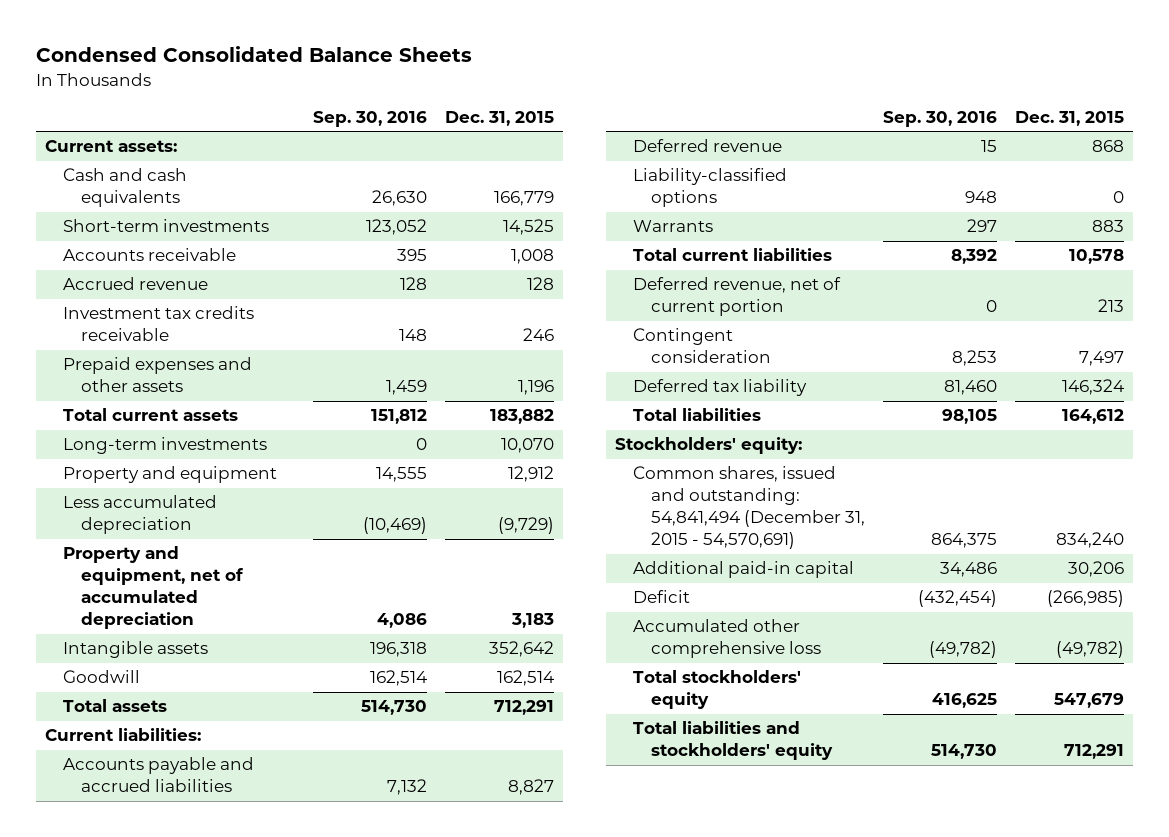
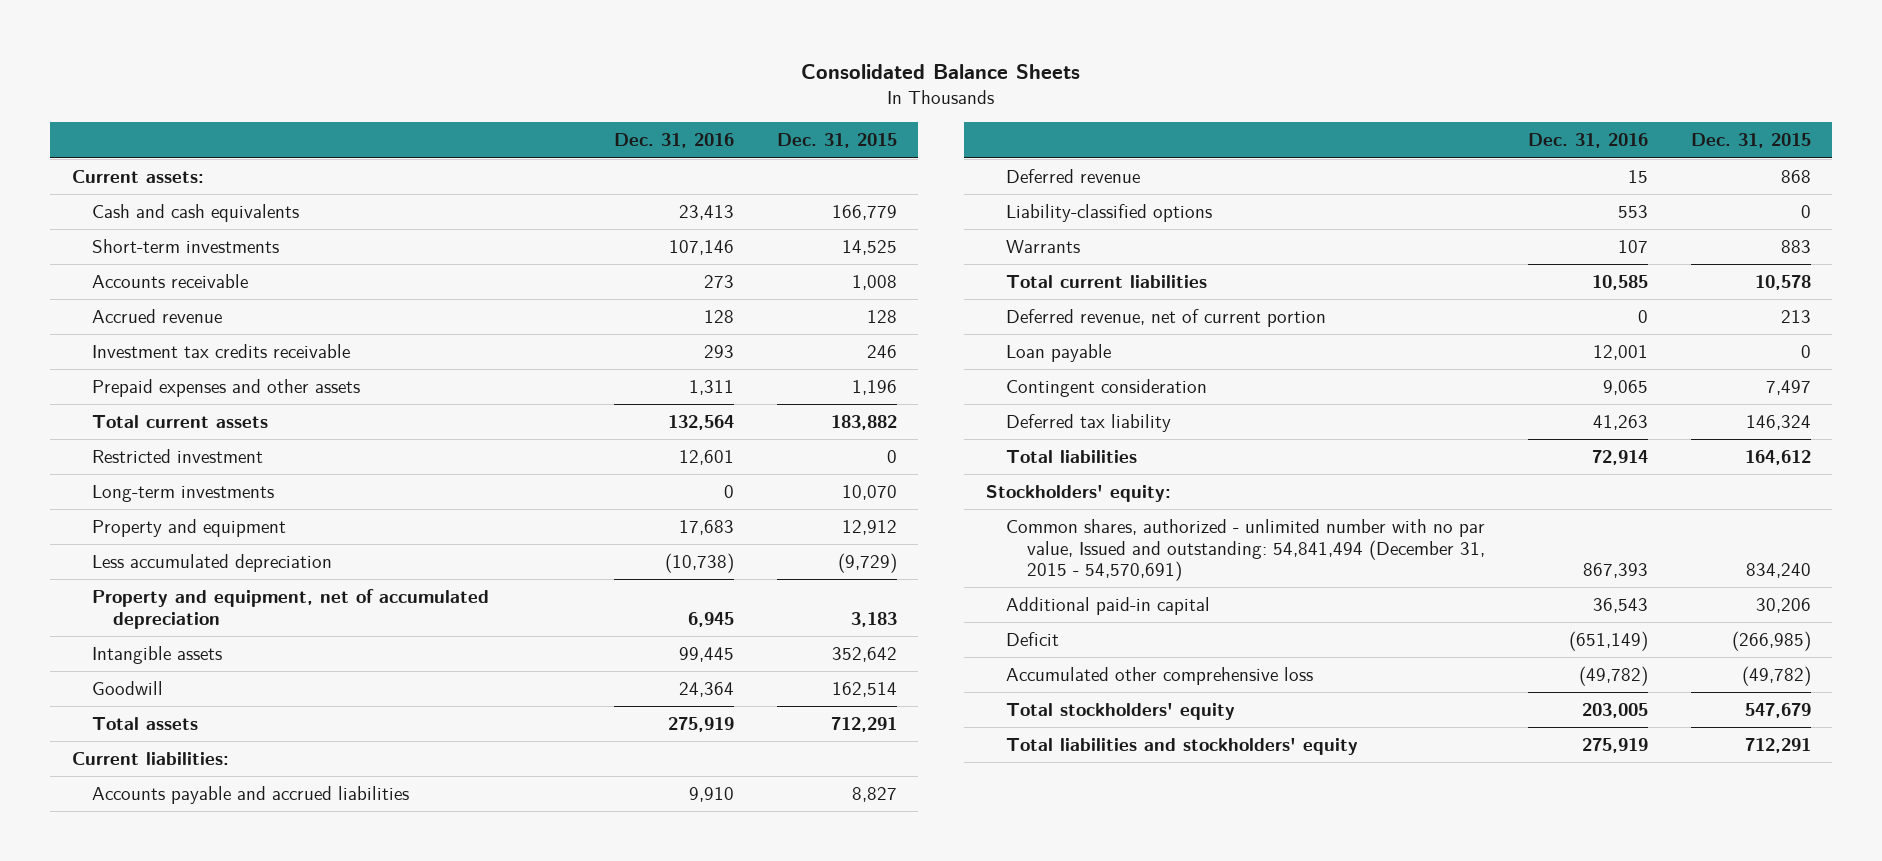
- Condensed Consolidated Balance Sheets
+ Consolidated Balance Sheets
- | Sep. 30, 2016 | Dec. 31, 2015
+ | Dec. 31, 2016 | Dec. 31, 2015
+ Restricted investment | 12,601 | 0
+ Loan payable | 12,001 | 0
- Common shares, issued and outstanding: 54,841,494 (December 31, 2015 - 54,570,691) | 864,375 | 834,240
+ Common shares, authorized - unlimited number with no par value, Issued and outstanding: 54,841,494 (December 31, 2015 - 54,570,691) | 867,393 | 834,240

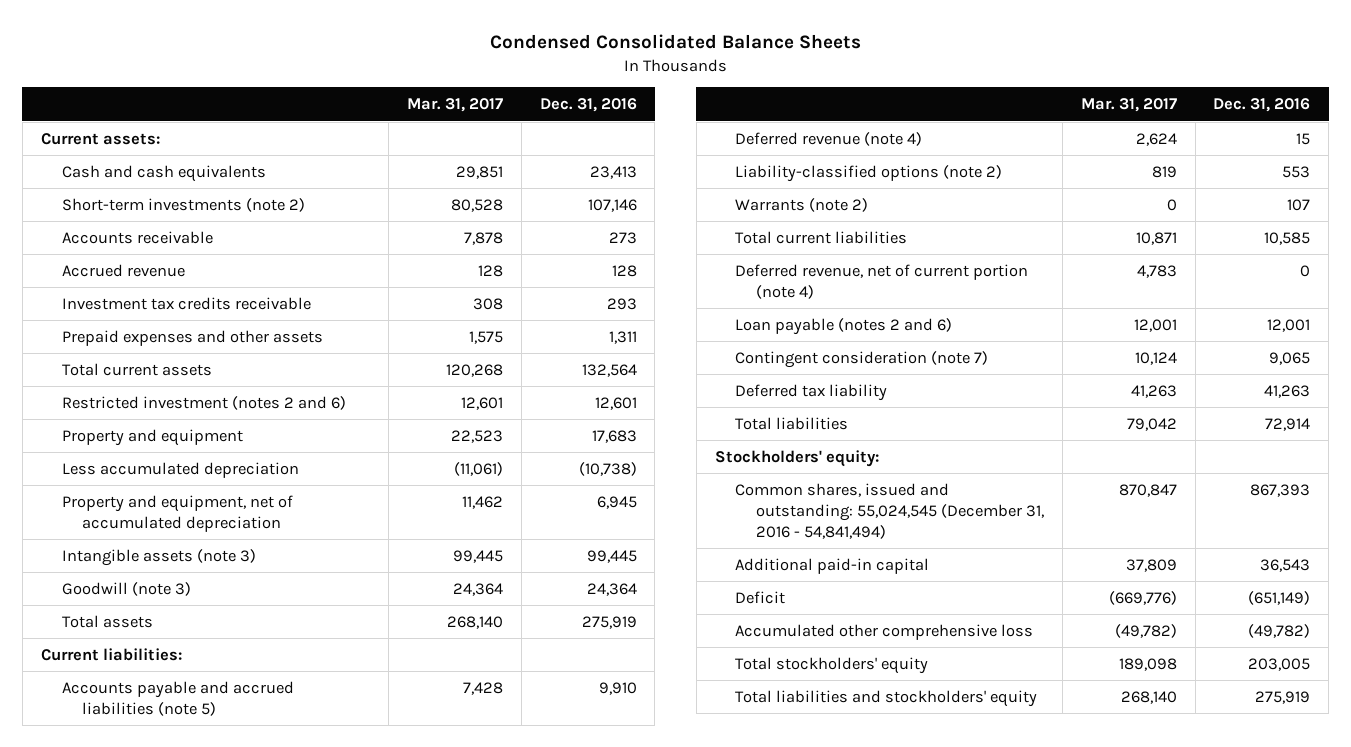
- Consolidated Balance Sheets
+ Condensed Consolidated Balance Sheets
- | Dec. 31, 2016 | Dec. 31, 2015
+ | Mar. 31, 2017 | Dec. 31, 2016
- Short-term investments | 107,146 | 14,525
+ Short-term investments (note 2) | 80,528 | 107,146
- Restricted investment | 12,601 | 0
- Long-term investments | 0 | 10,070
+ Restricted investment (notes 2 and 6) | 12,601 | 12,601
- Intangible assets | 99,445 | 352,642
- Goodwill | 24,364 | 162,514
+ Intangible assets (note 3) | 99,445 | 99,445
+ Goodwill (note 3) | 24,364 | 24,364
- Accounts payable and accrued liabilities | 9,910 | 8,827
- Deferred revenue | 15 | 868
- Liability-classified options | 553 | 0
- Warrants | 107 | 883
+ Accounts payable and accrued liabilities (note 5) | 7,428 | 9,910
+ Deferred revenue (note 4) | 2,624 | 15
+ Liability-classified options (note 2) | 819 | 553
+ Warrants (note 2) | 0 | 107
- Deferred revenue, net of current portion | 0 | 213
- Loan payable | 12,001 | 0
- Contingent consideration | 9,065 | 7,497
+ Deferred revenue, net of current portion (note 4) | 4,783 | 0
+ Loan payable (notes 2 and 6) | 12,001 | 12,001
+ Contingent consideration (note 7) | 10,124 | 9,065
- Common shares, authorized - unlimited number with no par value, Issued and outstanding: 54,841,494 (December 31, 2015 - 54,570,691) | 867,393 | 834,240
+ Common shares, issued and outstanding: 55,024,545 (December 31, 2016 - 54,841,494) | 870,847 | 867,393

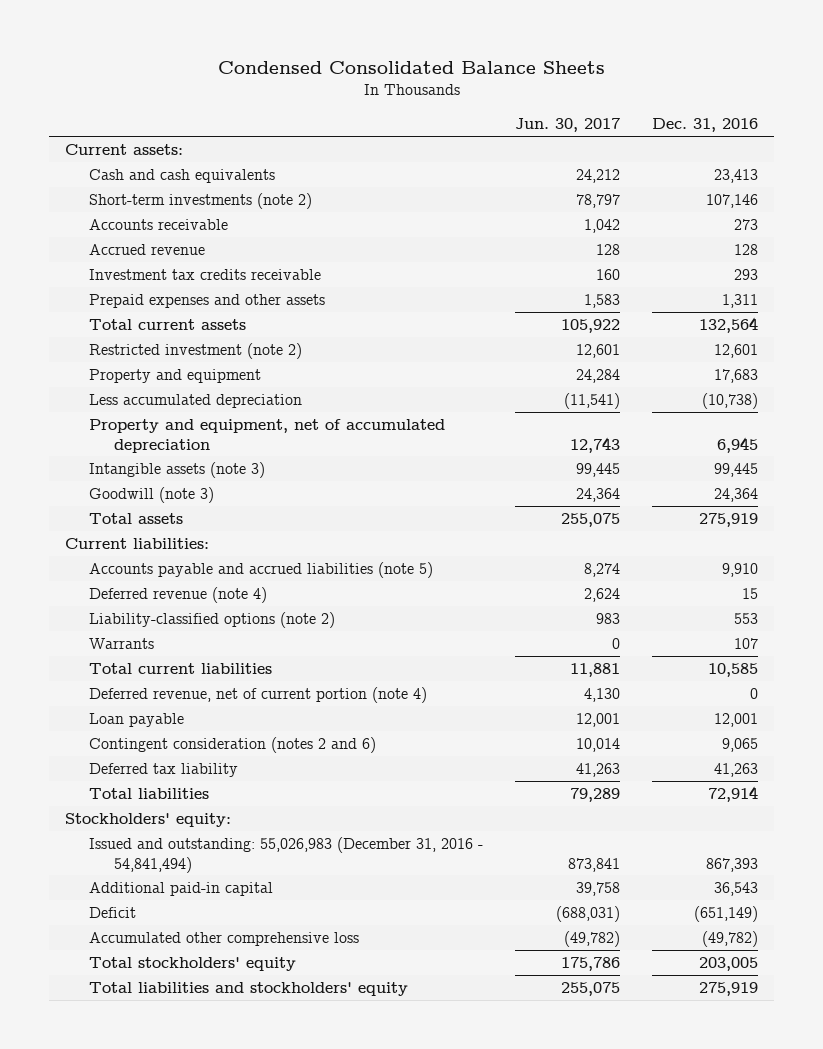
- | Mar. 31, 2017 | Dec. 31, 2016
+ | Jun. 30, 2017 | Dec. 31, 2016
- Restricted investment (notes 2 and 6) | 12,601 | 12,601
+ Restricted investment (note 2) | 12,601 | 12,601
- Warrants (note 2) | 0 | 107
+ Warrants | 0 | 107
- Loan payable (notes 2 and 6) | 12,001 | 12,001
- Contingent consideration (note 7) | 10,124 | 9,065
+ Loan payable | 12,001 | 12,001
+ Contingent consideration (notes 2 and 6) | 10,014 | 9,065
- Common shares, issued and outstanding: 55,024,545 (December 31, 2016 - 54,841,494) | 870,847 | 867,393
+ Issued and outstanding: 55,026,983 (December 31, 2016 - 54,841,494) | 873,841 | 867,393

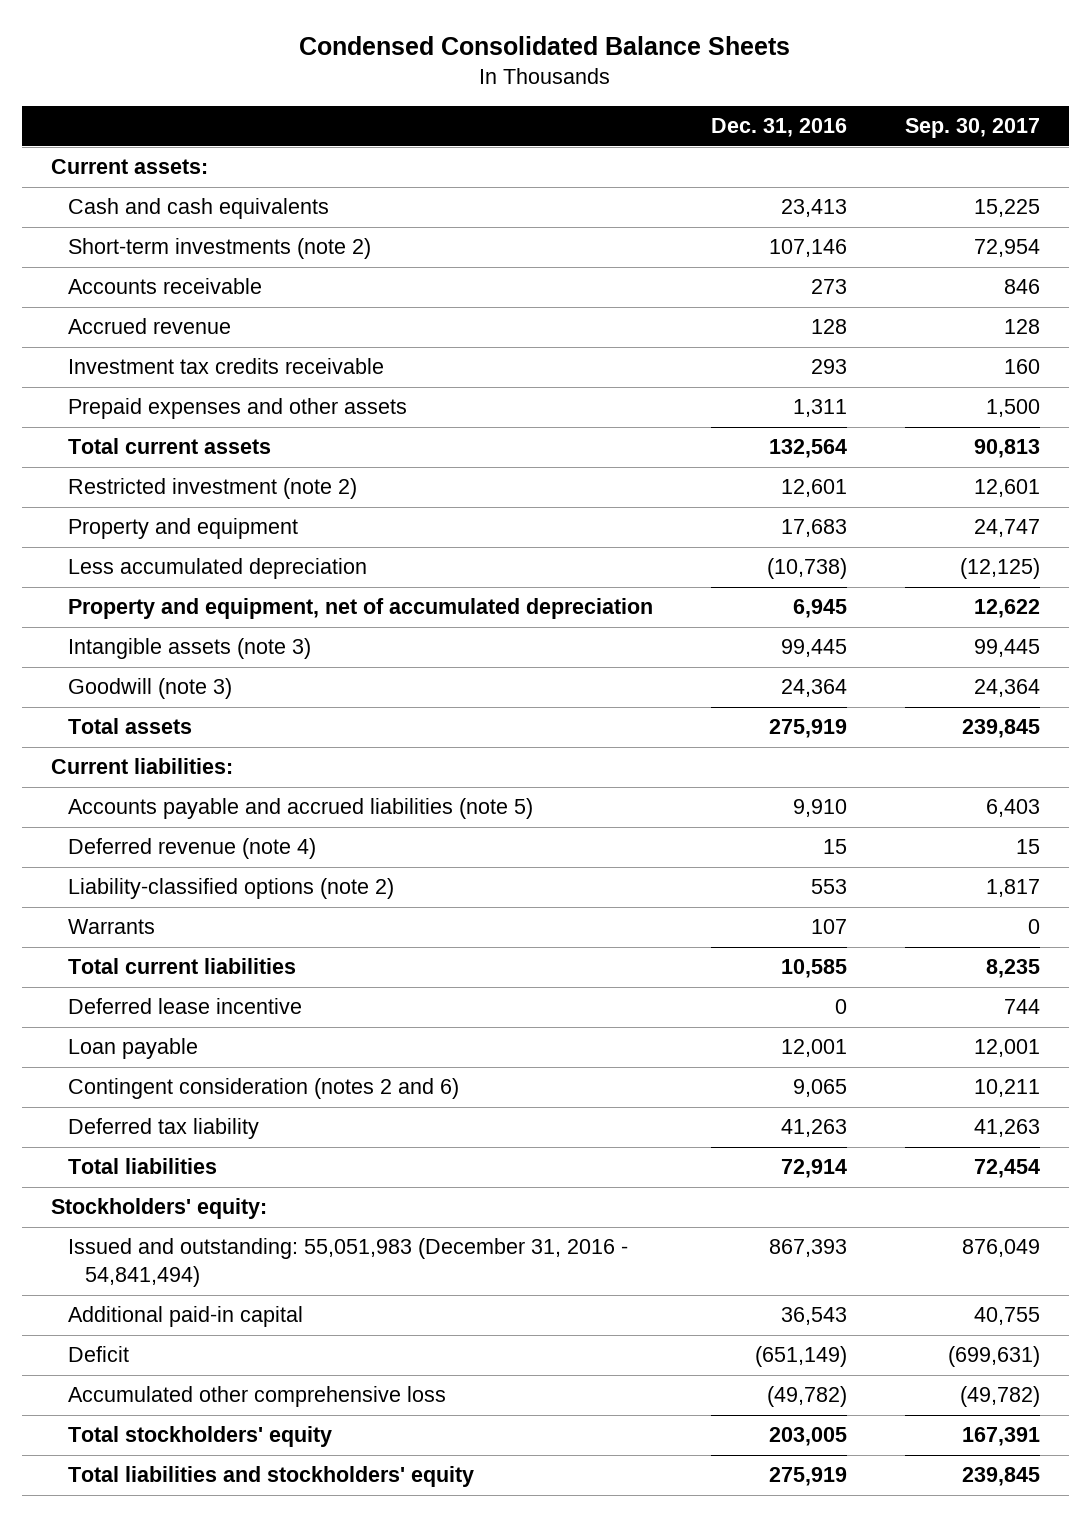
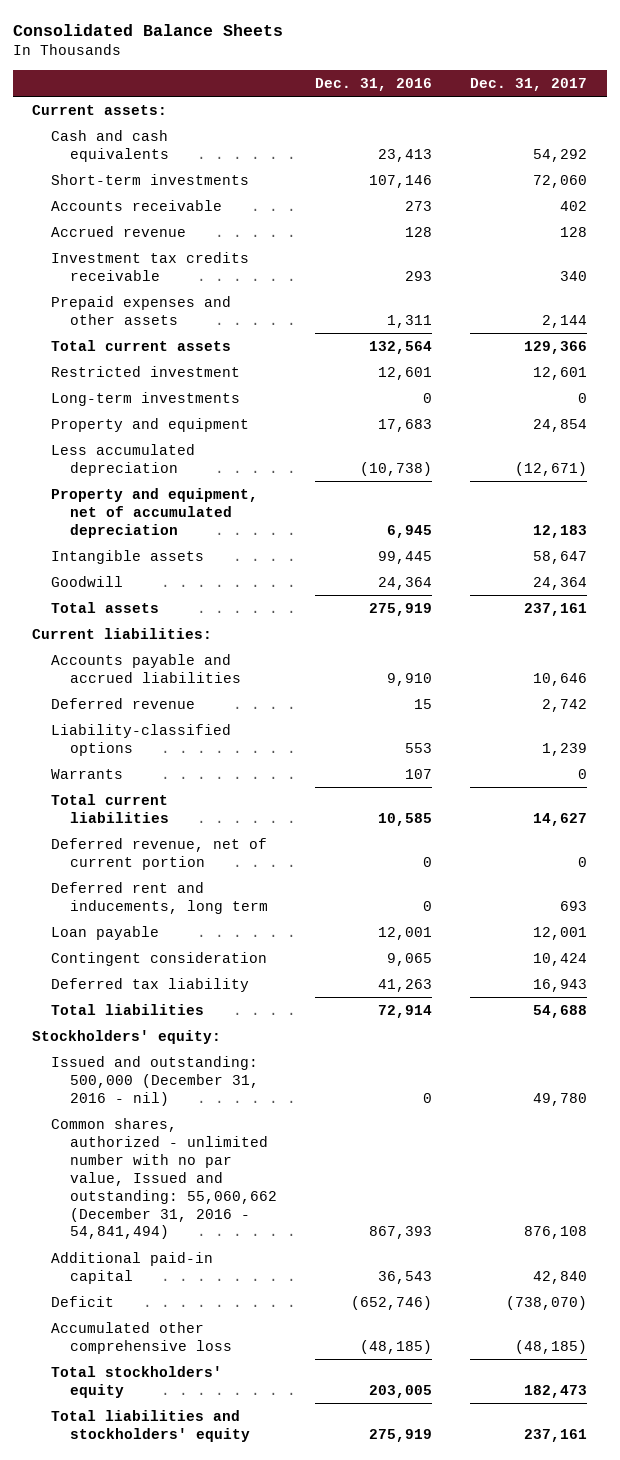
- Condensed Consolidated Balance Sheets
+ Consolidated Balance Sheets
- | Dec. 31, 2016 | Sep. 30, 2017
+ | Dec. 31, 2016 | Dec. 31, 2017
- Short-term investments (note 2) | 107,146 | 72,954
+ Short-term investments | 107,146 | 72,060
- Restricted investment (note 2) | 12,601 | 12,601
+ Restricted investment | 12,601 | 12,601
+ Long-term investments | 0 | 0
- Intangible assets (note 3) | 99,445 | 99,445
- Goodwill (note 3) | 24,364 | 24,364
+ Intangible assets | 99,445 | 58,647
+ Goodwill | 24,364 | 24,364
- Accounts payable and accrued liabilities (note 5) | 9,910 | 6,403
- Deferred revenue (note 4) | 15 | 15
- Liability-classified options (note 2) | 553 | 1,817
+ Accounts payable and accrued liabilities | 9,910 | 10,646
+ Deferred revenue | 15 | 2,742
+ Liability-classified options | 553 | 1,239
- Deferred lease incentive | 0 | 744
+ Deferred revenue, net of current portion | 0 | 0
+ Deferred rent and inducements, long term | 0 | 693
- Contingent consideration (notes 2 and 6) | 9,065 | 10,211
+ Contingent consideration | 9,065 | 10,424
- Issued and outstanding: 55,051,983 (December 31, 2016 - 54,841,494) | 867,393 | 876,049
+ Issued and outstanding: 500,000 (December 31, 2016 - nil) | 0 | 49,780
+ Common shares, authorized - unlimited number with no par value, Issued and outstanding: 55,060,662 (December 31, 2016 - 54,841,494) | 867,393 | 876,108
- Deficit | (651,149) | (699,631)
- Accumulated other comprehensive loss | (49,782) | (49,782)
+ Deficit | (652,746) | (738,070)
+ Accumulated other comprehensive loss | (48,185) | (48,185)

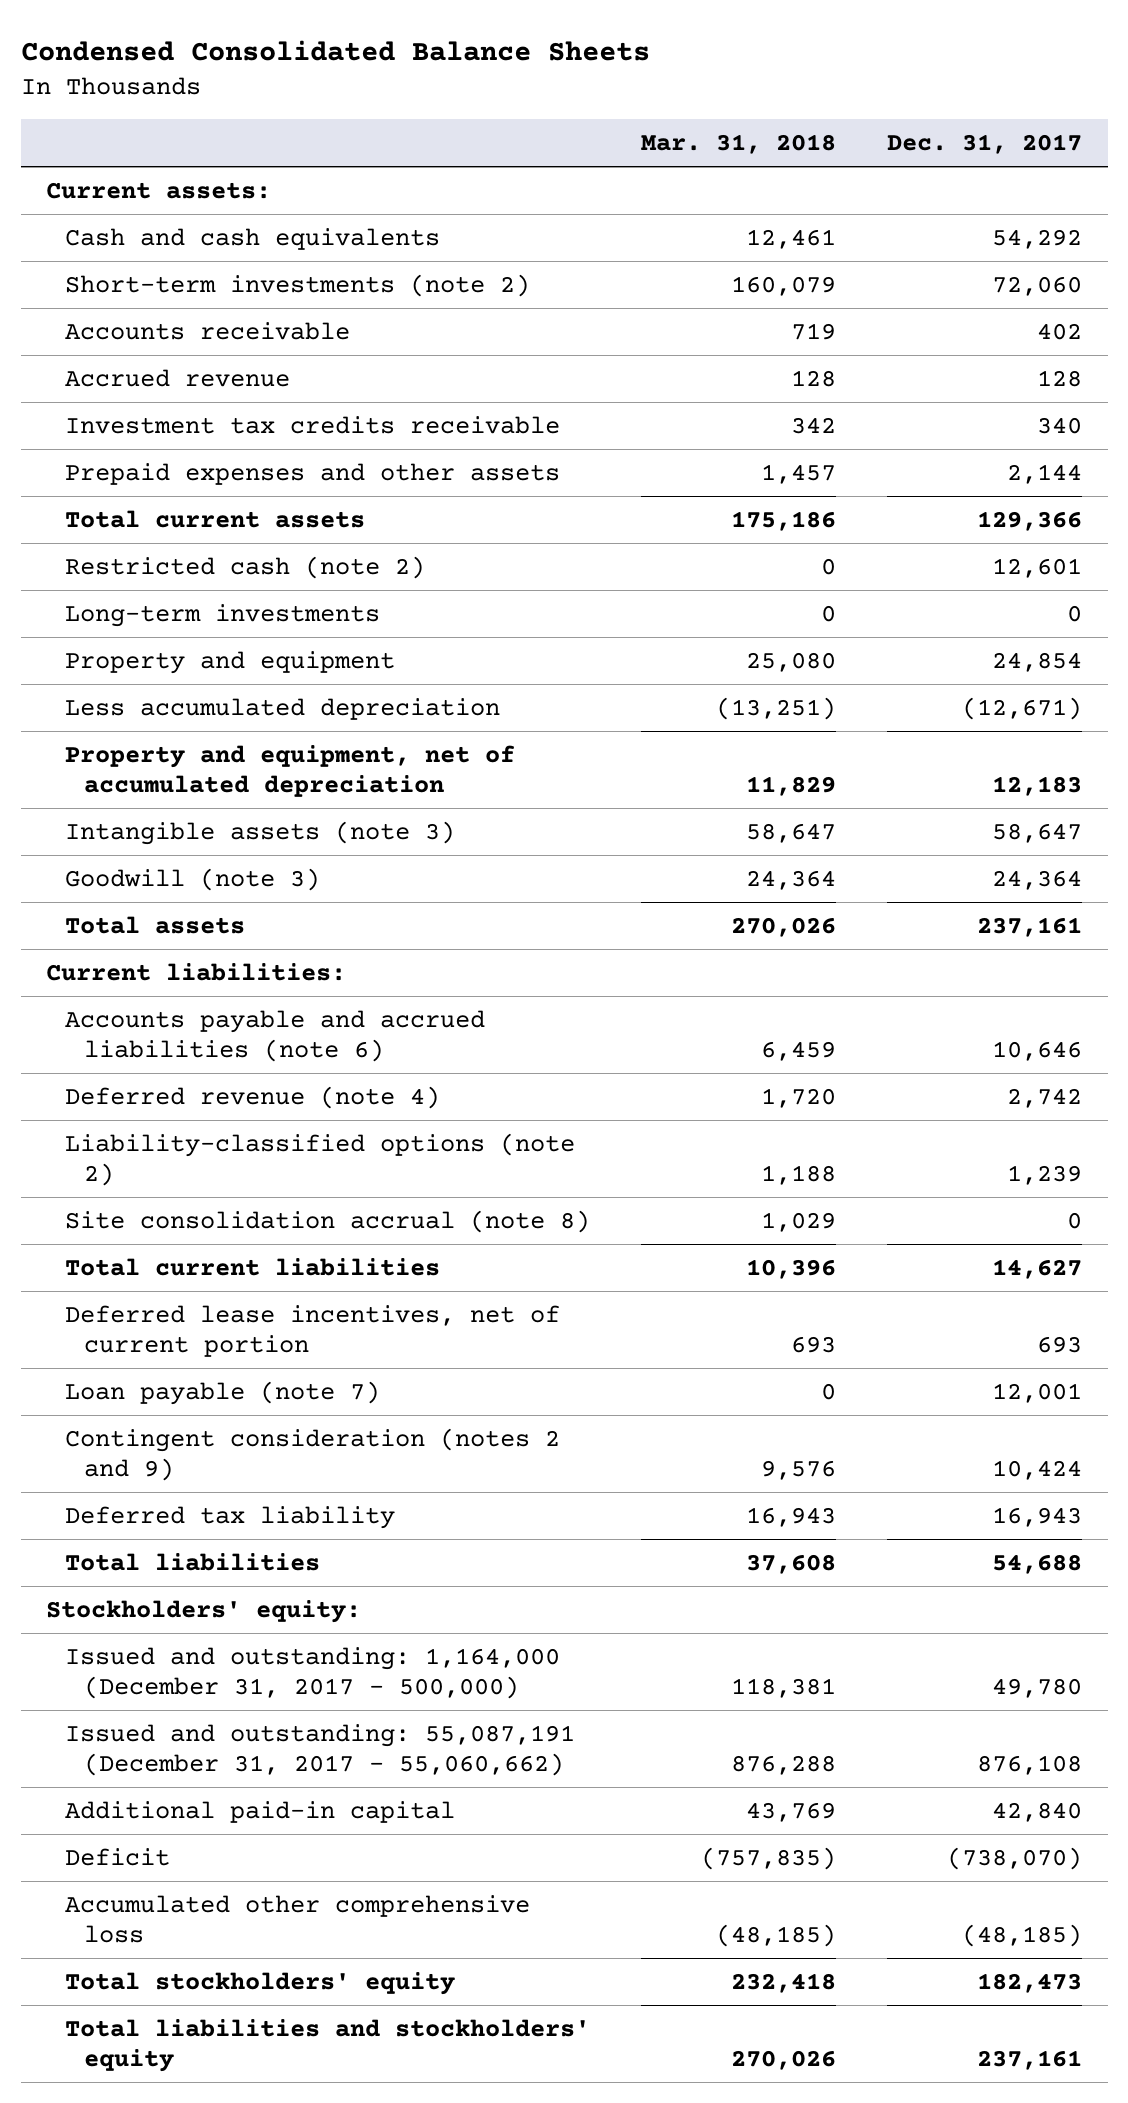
- Consolidated Balance Sheets
+ Condensed Consolidated Balance Sheets
- | Dec. 31, 2016 | Dec. 31, 2017
+ | Mar. 31, 2018 | Dec. 31, 2017
- Short-term investments | 107,146 | 72,060
+ Short-term investments (note 2) | 160,079 | 72,060
- Restricted investment | 12,601 | 12,601
+ Restricted cash (note 2) | 0 | 12,601
- Intangible assets | 99,445 | 58,647
- Goodwill | 24,364 | 24,364
+ Intangible assets (note 3) | 58,647 | 58,647
+ Goodwill (note 3) | 24,364 | 24,364
- Accounts payable and accrued liabilities | 9,910 | 10,646
- Deferred revenue | 15 | 2,742
- Liability-classified options | 553 | 1,239
- Warrants | 107 | 0
+ Accounts payable and accrued liabilities (note 6) | 6,459 | 10,646
+ Deferred revenue (note 4) | 1,720 | 2,742
+ Liability-classified options (note 2) | 1,188 | 1,239
+ Site consolidation accrual (note 8) | 1,029 | 0
- Deferred revenue, net of current portion | 0 | 0
- Deferred rent and inducements, long term | 0 | 693
- Loan payable | 12,001 | 12,001
- Contingent consideration | 9,065 | 10,424
+ Deferred lease incentives, net of current portion | 693 | 693
+ Loan payable (note 7) | 0 | 12,001
+ Contingent consideration (notes 2 and 9) | 9,576 | 10,424
- Issued and outstanding: 500,000 (December 31, 2016 - nil) | 0 | 49,780
- Common shares, authorized - unlimited number with no par value, Issued and outstanding: 55,060,662 (December 31, 2016 - 54,841,494) | 867,393 | 876,108
+ Issued and outstanding: 1,164,000 (December 31, 2017 - 500,000) | 118,381 | 49,780
+ Issued and outstanding: 55,087,191 (December 31, 2017 - 55,060,662) | 876,288 | 876,108

